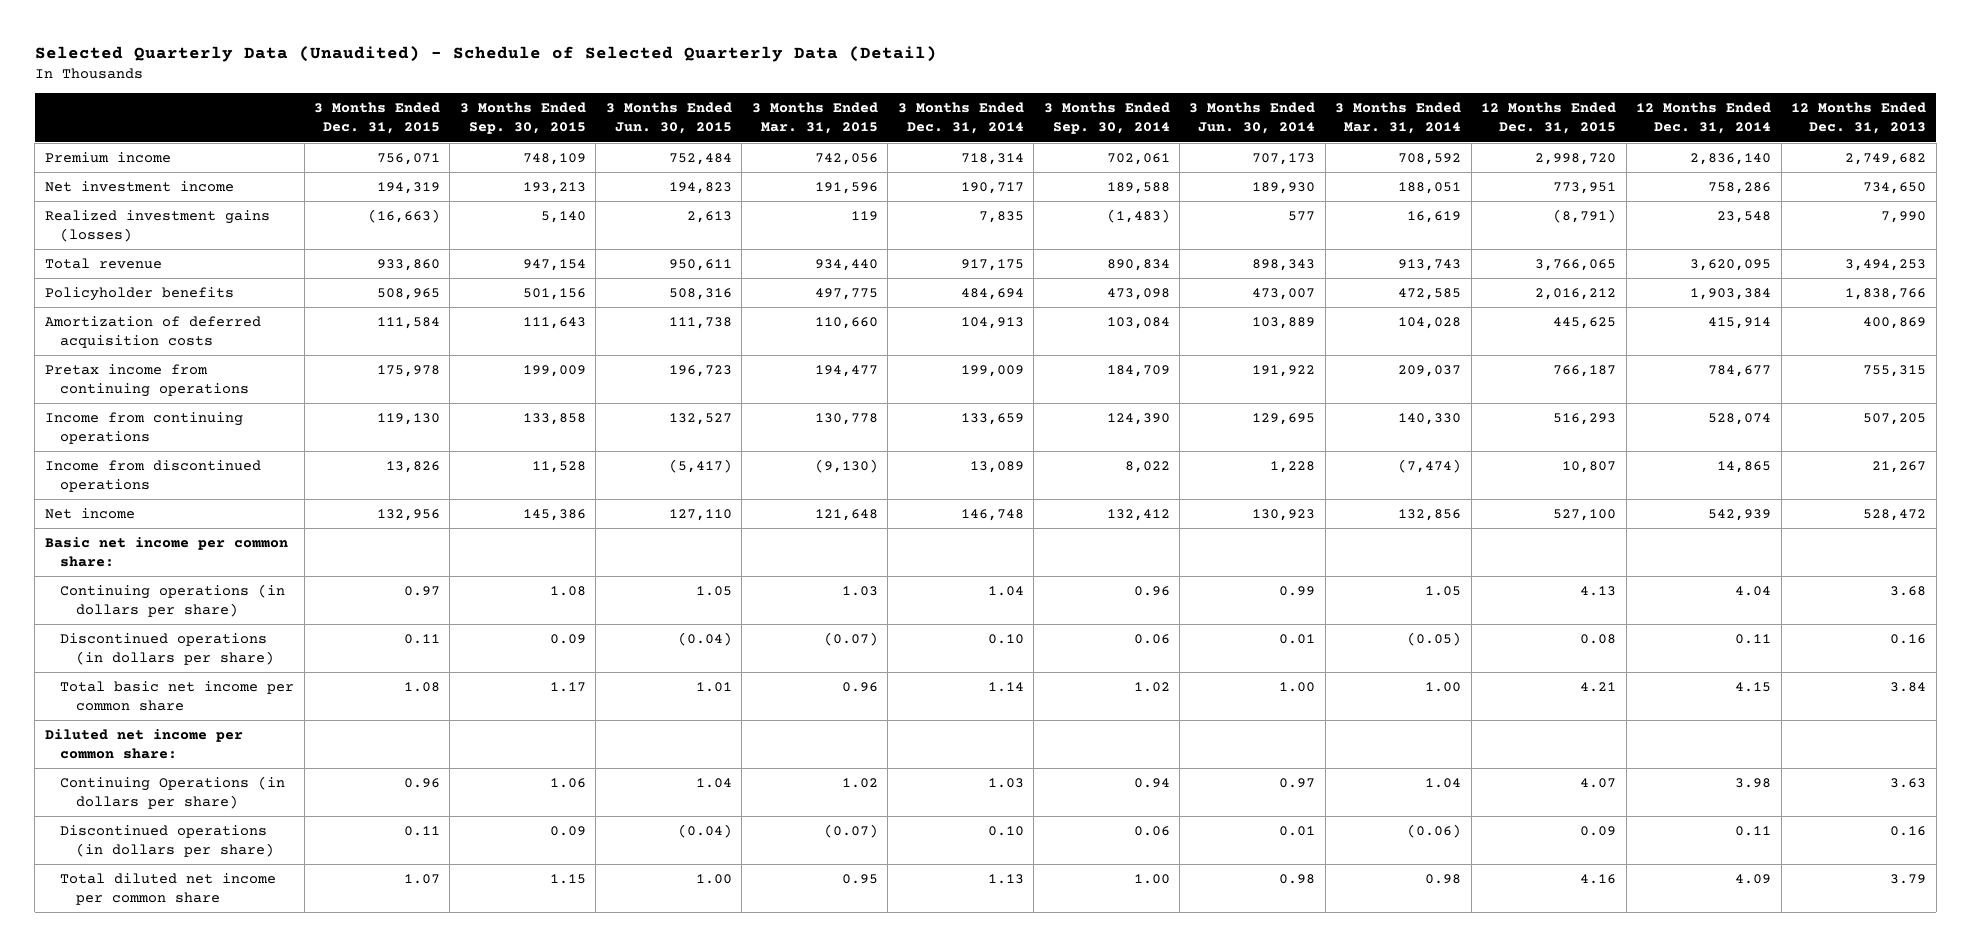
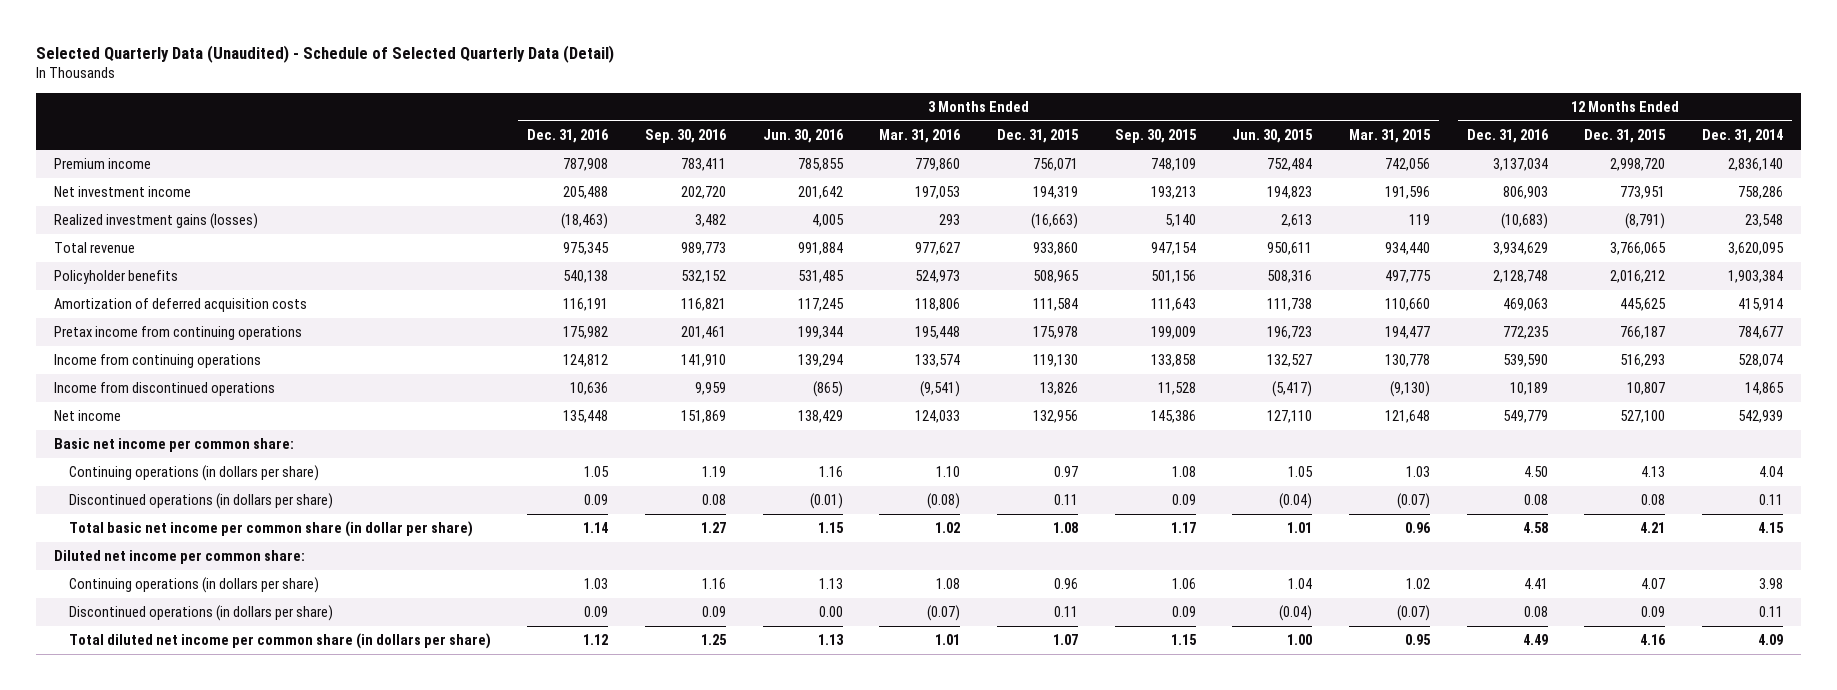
- | 3 Months Ended Dec. 31, 2015 | 3 Months Ended Sep. 30, 2015 | 3 Months Ended Jun. 30, 2015 | 3 Months Ended Mar. 31, 2015 | 3 Months Ended Dec. 31, 2014 | 3 Months Ended Sep. 30, 2014 | 3 Months Ended Jun. 30, 2014 | 3 Months Ended Mar. 31, 2014 | 12 Months Ended Dec. 31, 2015 | 12 Months Ended Dec. 31, 2014 | 12 Months Ended Dec. 31, 2013
+ | 3 Months Ended Dec. 31, 2016 | 3 Months Ended Sep. 30, 2016 | 3 Months Ended Jun. 30, 2016 | 3 Months Ended Mar. 31, 2016 | 3 Months Ended Dec. 31, 2015 | 3 Months Ended Sep. 30, 2015 | 3 Months Ended Jun. 30, 2015 | 3 Months Ended Mar. 31, 2015 | 12 Months Ended Dec. 31, 2016 | 12 Months Ended Dec. 31, 2015 | 12 Months Ended Dec. 31, 2014
- Total basic net income per common share | 1.08 | 1.17 | 1.01 | 0.96 | 1.14 | 1.02 | 1.00 | 1.00 | 4.21 | 4.15 | 3.84
+ Total basic net income per common share (in dollar per share) | 1.14 | 1.27 | 1.15 | 1.02 | 1.08 | 1.17 | 1.01 | 0.96 | 4.58 | 4.21 | 4.15
- Continuing Operations (in dollars per share) | 0.96 | 1.06 | 1.04 | 1.02 | 1.03 | 0.94 | 0.97 | 1.04 | 4.07 | 3.98 | 3.63
+ Continuing operations (in dollars per share) | 1.03 | 1.16 | 1.13 | 1.08 | 0.96 | 1.06 | 1.04 | 1.02 | 4.41 | 4.07 | 3.98
- Total diluted net income per common share | 1.07 | 1.15 | 1.00 | 0.95 | 1.13 | 1.00 | 0.98 | 0.98 | 4.16 | 4.09 | 3.79
+ Total diluted net income per common share (in dollars per share) | 1.12 | 1.25 | 1.13 | 1.01 | 1.07 | 1.15 | 1.00 | 0.95 | 4.49 | 4.16 | 4.09

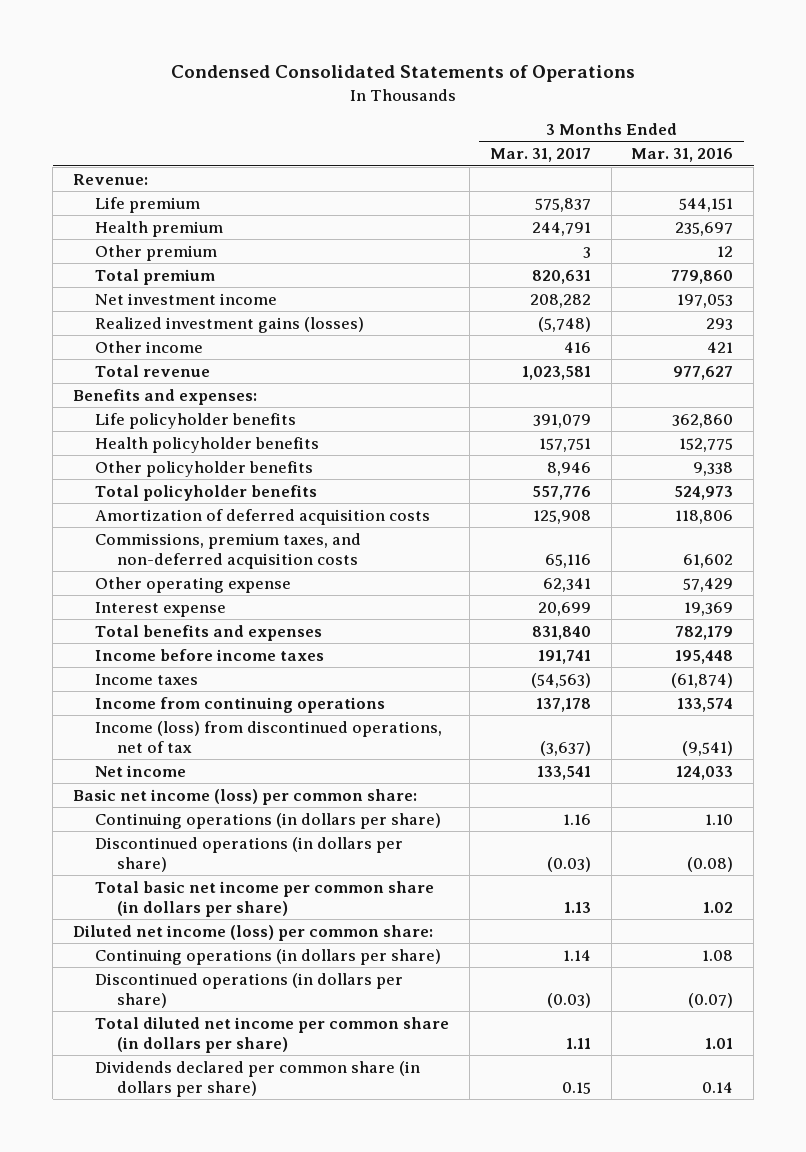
- Selected Quarterly Data (Unaudited) - Schedule of Selected Quarterly Data (Detail)
+ Condensed Consolidated Statements of Operations
- | 3 Months Ended Dec. 31, 2016 | 3 Months Ended Sep. 30, 2016 | 3 Months Ended Jun. 30, 2016 | 3 Months Ended Mar. 31, 2016 | 3 Months Ended Dec. 31, 2015 | 3 Months Ended Sep. 30, 2015 | 3 Months Ended Jun. 30, 2015 | 3 Months Ended Mar. 31, 2015 | 12 Months Ended Dec. 31, 2016 | 12 Months Ended Dec. 31, 2015 | 12 Months Ended Dec. 31, 2014
+ | 3 Months Ended Mar. 31, 2017 | 3 Months Ended Mar. 31, 2016
- Premium income | 787,908 | 783,411 | 785,855 | 779,860 | 756,071 | 748,109 | 752,484 | 742,056 | 3,137,034 | 2,998,720 | 2,836,140
+ Revenue:
+ Life premium | 575,837 | 544,151
+ Health premium | 244,791 | 235,697
+ Other premium | 3 | 12
+ Total premium | 820,631 | 779,860
+ Other income | 416 | 421
- Policyholder benefits | 540,138 | 532,152 | 531,485 | 524,973 | 508,965 | 501,156 | 508,316 | 497,775 | 2,128,748 | 2,016,212 | 1,903,384
+ Benefits and expenses:
+ Life policyholder benefits | 391,079 | 362,860
+ Health policyholder benefits | 157,751 | 152,775
+ Other policyholder benefits | 8,946 | 9,338
+ Total policyholder benefits | 557,776 | 524,973
- Pretax income from continuing operations | 175,982 | 201,461 | 199,344 | 195,448 | 175,978 | 199,009 | 196,723 | 194,477 | 772,235 | 766,187 | 784,677
+ Commissions, premium taxes, and non-deferred acquisition costs | 65,116 | 61,602
+ Other operating expense | 62,341 | 57,429
+ Interest expense | 20,699 | 19,369
+ Total benefits and expenses | 831,840 | 782,179
+ Income before income taxes | 191,741 | 195,448
+ Income taxes | (54,563) | (61,874)
- Income from discontinued operations | 10,636 | 9,959 | (865) | (9,541) | 13,826 | 11,528 | (5,417) | (9,130) | 10,189 | 10,807 | 14,865
+ Income (loss) from discontinued operations, net of tax | (3,637) | (9,541)
- Basic net income per common share:
+ Basic net income (loss) per common share:
- Total basic net income per common share (in dollar per share) | 1.14 | 1.27 | 1.15 | 1.02 | 1.08 | 1.17 | 1.01 | 0.96 | 4.58 | 4.21 | 4.15
- Diluted net income per common share:
+ Total basic net income per common share (in dollars per share) | 1.13 | 1.02
+ Diluted net income (loss) per common share:
+ Dividends declared per common share (in dollars per share) | 0.15 | 0.14

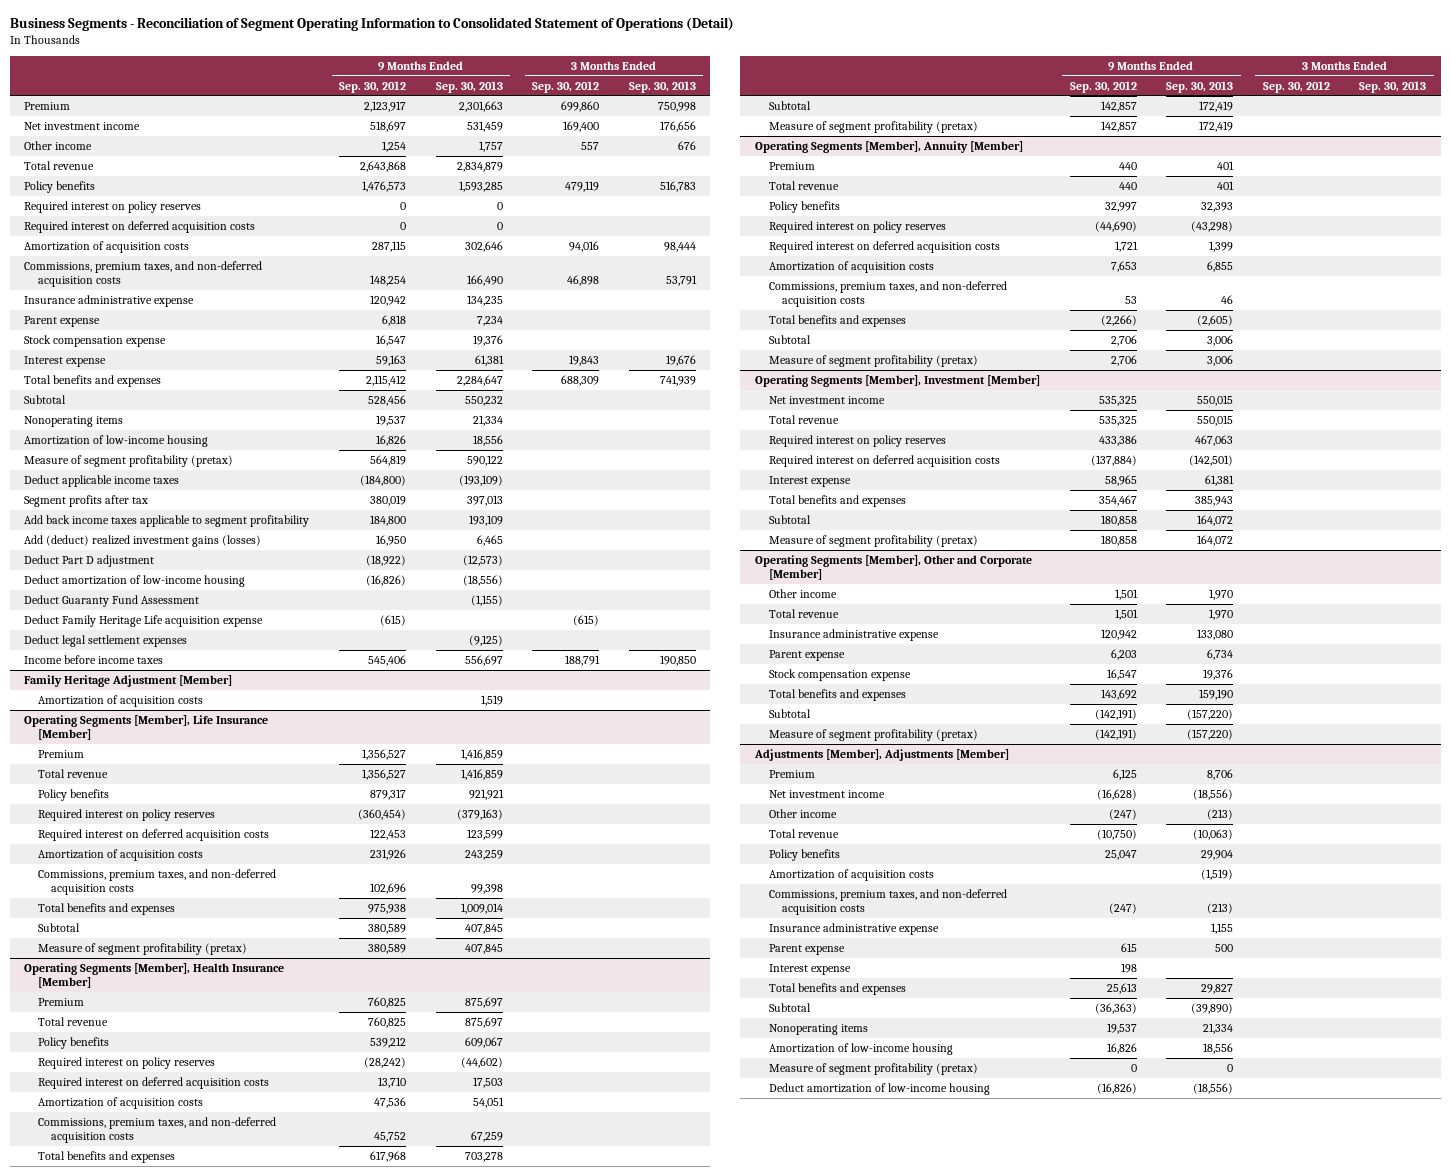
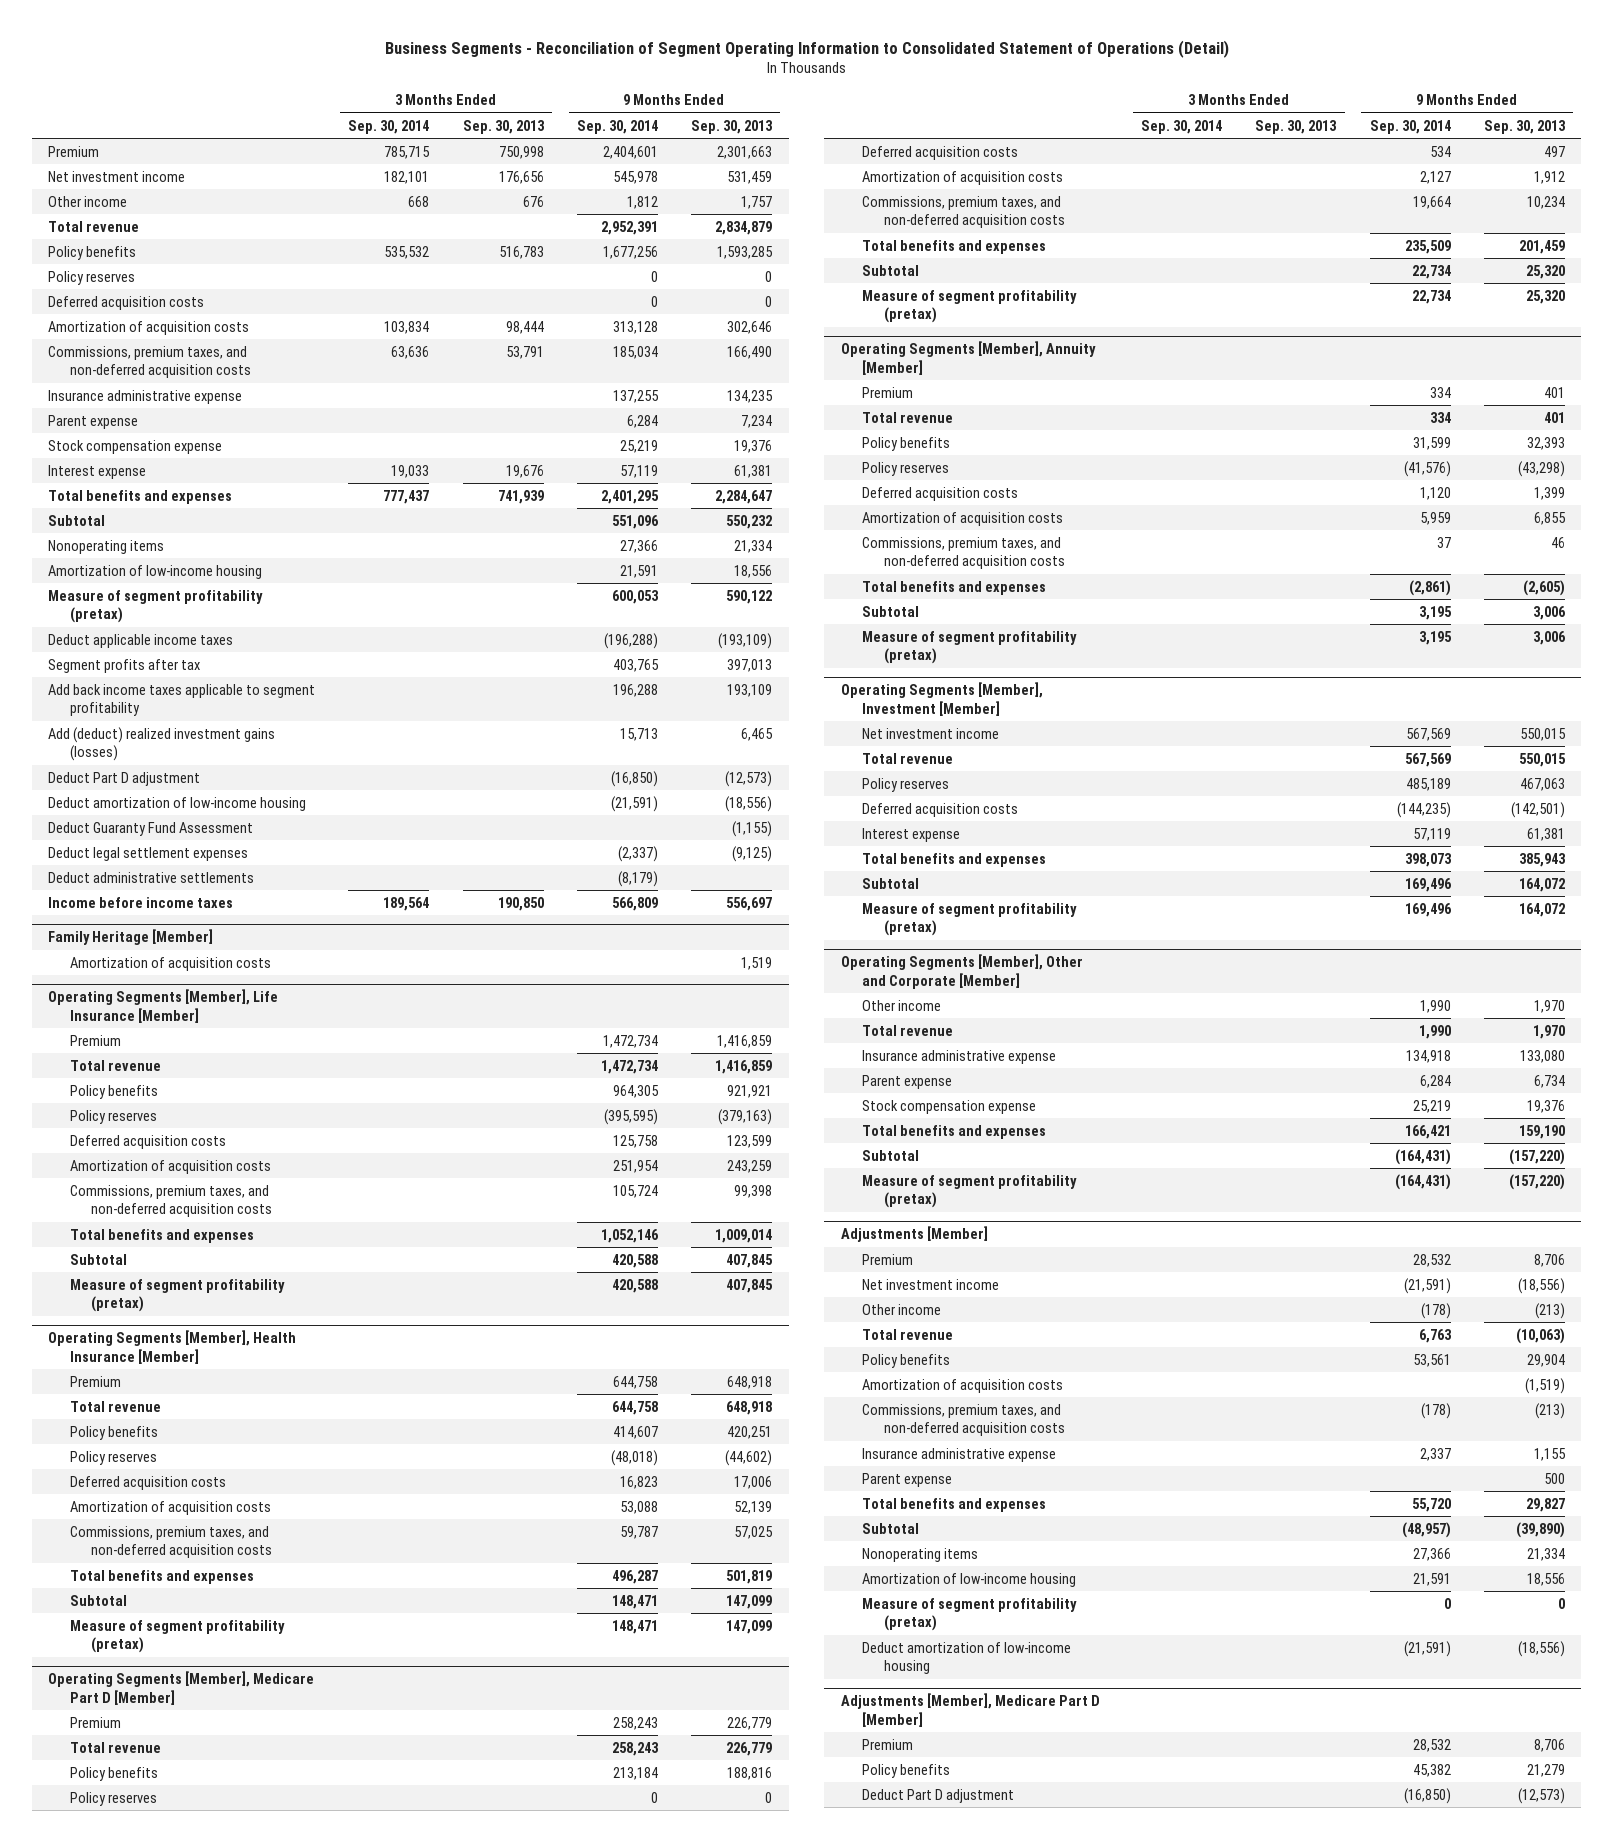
- | 9 Months Ended Sep. 30, 2012 | 9 Months Ended Sep. 30, 2013 | 3 Months Ended Sep. 30, 2012 | 3 Months Ended Sep. 30, 2013
+ | 3 Months Ended Sep. 30, 2014 | 3 Months Ended Sep. 30, 2013 | 9 Months Ended Sep. 30, 2014 | 9 Months Ended Sep. 30, 2013
- Required interest on policy reserves | 0 | 0 | |
- Required interest on deferred acquisition costs | 0 | 0 | |
+ Policy reserves | | | 0 | 0
+ Deferred acquisition costs | | | 0 | 0
- Deduct Family Heritage Life acquisition expense | (615) | | (615) |
+ Deduct administrative settlements | | | (8,179) |
- Family Heritage Adjustment [Member]
+ Family Heritage [Member]
@ Operating Segments [Member], Life Insurance [Member]
- Required interest on policy reserves | (360,454) | (379,163) | |
- Required interest on deferred acquisition costs | 122,453 | 123,599 | |
+ Policy reserves | | | (395,595) | (379,163)
+ Deferred acquisition costs | | | 125,758 | 123,599
@ Operating Segments [Member], Health Insurance [Member]
- Premium | 760,825 | 875,697 | |
- Total revenue | 760,825 | 875,697 | |
- Policy benefits | 539,212 | 609,067 | |
- Required interest on policy reserves | (28,242) | (44,602) | |
- Required interest on deferred acquisition costs | 13,710 | 17,503 | |
- Amortization of acquisition costs | 47,536 | 54,051 | |
- Commissions, premium taxes, and non-deferred acquisition costs | 45,752 | 67,259 | |
- Total benefits and expenses | 617,968 | 703,278 | |
- Subtotal | 142,857 | 172,419 | |
- Measure of segment profitability (pretax) | 142,857 | 172,419 | |
+ Premium | | | 644,758 | 648,918
+ Total revenue | | | 644,758 | 648,918
+ Policy benefits | | | 414,607 | 420,251
+ Policy reserves | | | (48,018) | (44,602)
+ Deferred acquisition costs | | | 16,823 | 17,006
+ Amortization of acquisition costs | | | 53,088 | 52,139
+ Commissions, premium taxes, and non-deferred acquisition costs | | | 59,787 | 57,025
+ Total benefits and expenses | | | 496,287 | 501,819
+ Subtotal | | | 148,471 | 147,099
+ Measure of segment profitability (pretax) | | | 148,471 | 147,099
+ Operating Segments [Member], Medicare Part D [Member]
+ Premium | | | 258,243 | 226,779
+ Total revenue | | | 258,243 | 226,779
+ Policy benefits | | | 213,184 | 188,816
+ Policy reserves | | | 0 | 0
+ Deferred acquisition costs | | | 534 | 497
+ Amortization of acquisition costs | | | 2,127 | 1,912
+ Commissions, premium taxes, and non-deferred acquisition costs | | | 19,664 | 10,234
+ Total benefits and expenses | | | 235,509 | 201,459
+ Subtotal | | | 22,734 | 25,320
+ Measure of segment profitability (pretax) | | | 22,734 | 25,320
@ Operating Segments [Member], Annuity [Member]
- Required interest on policy reserves | (44,690) | (43,298) | |
- Required interest on deferred acquisition costs | 1,721 | 1,399 | |
+ Policy reserves | | | (41,576) | (43,298)
+ Deferred acquisition costs | | | 1,120 | 1,399
@ Operating Segments [Member], Investment [Member]
- Required interest on policy reserves | 433,386 | 467,063 | |
- Required interest on deferred acquisition costs | (137,884) | (142,501) | |
+ Policy reserves | | | 485,189 | 467,063
+ Deferred acquisition costs | | | (144,235) | (142,501)
- Adjustments [Member], Adjustments [Member]
+ Adjustments [Member]
- Interest expense | 198 | | |
+ Adjustments [Member], Medicare Part D [Member]
+ Premium | | | 28,532 | 8,706
+ Policy benefits | | | 45,382 | 21,279
+ Deduct Part D adjustment | | | (16,850) | (12,573)

